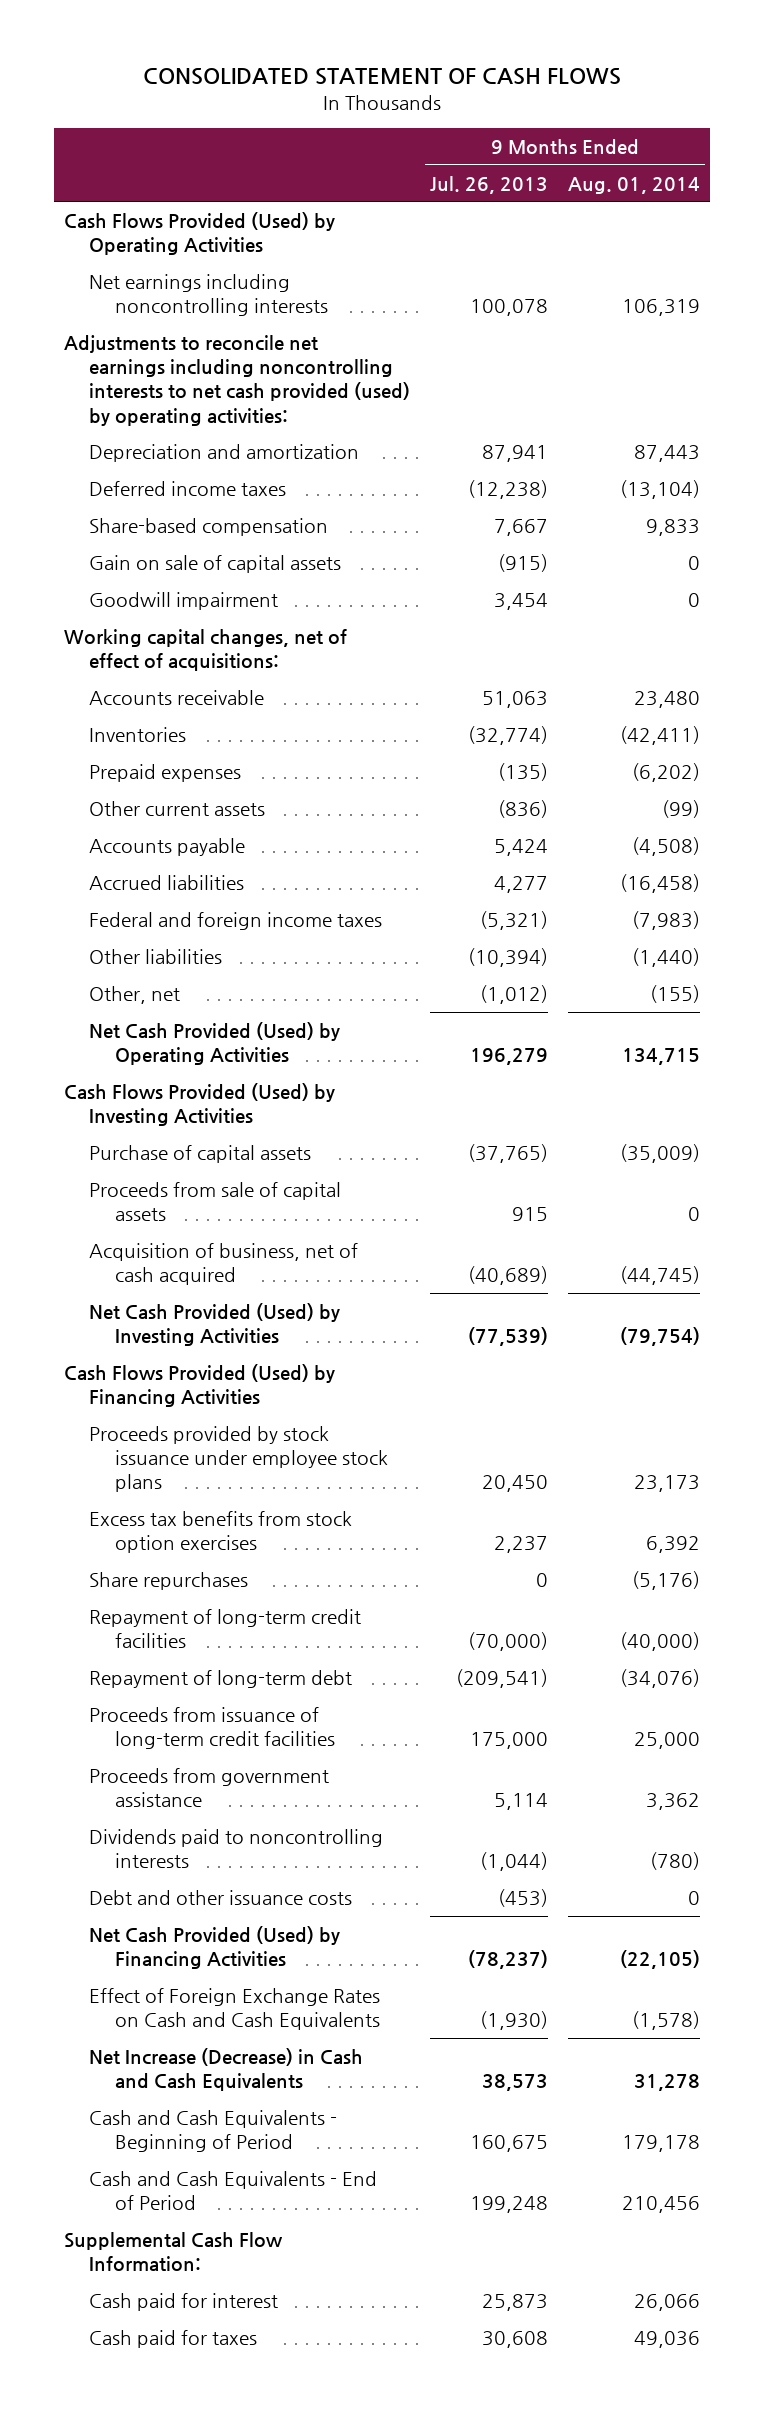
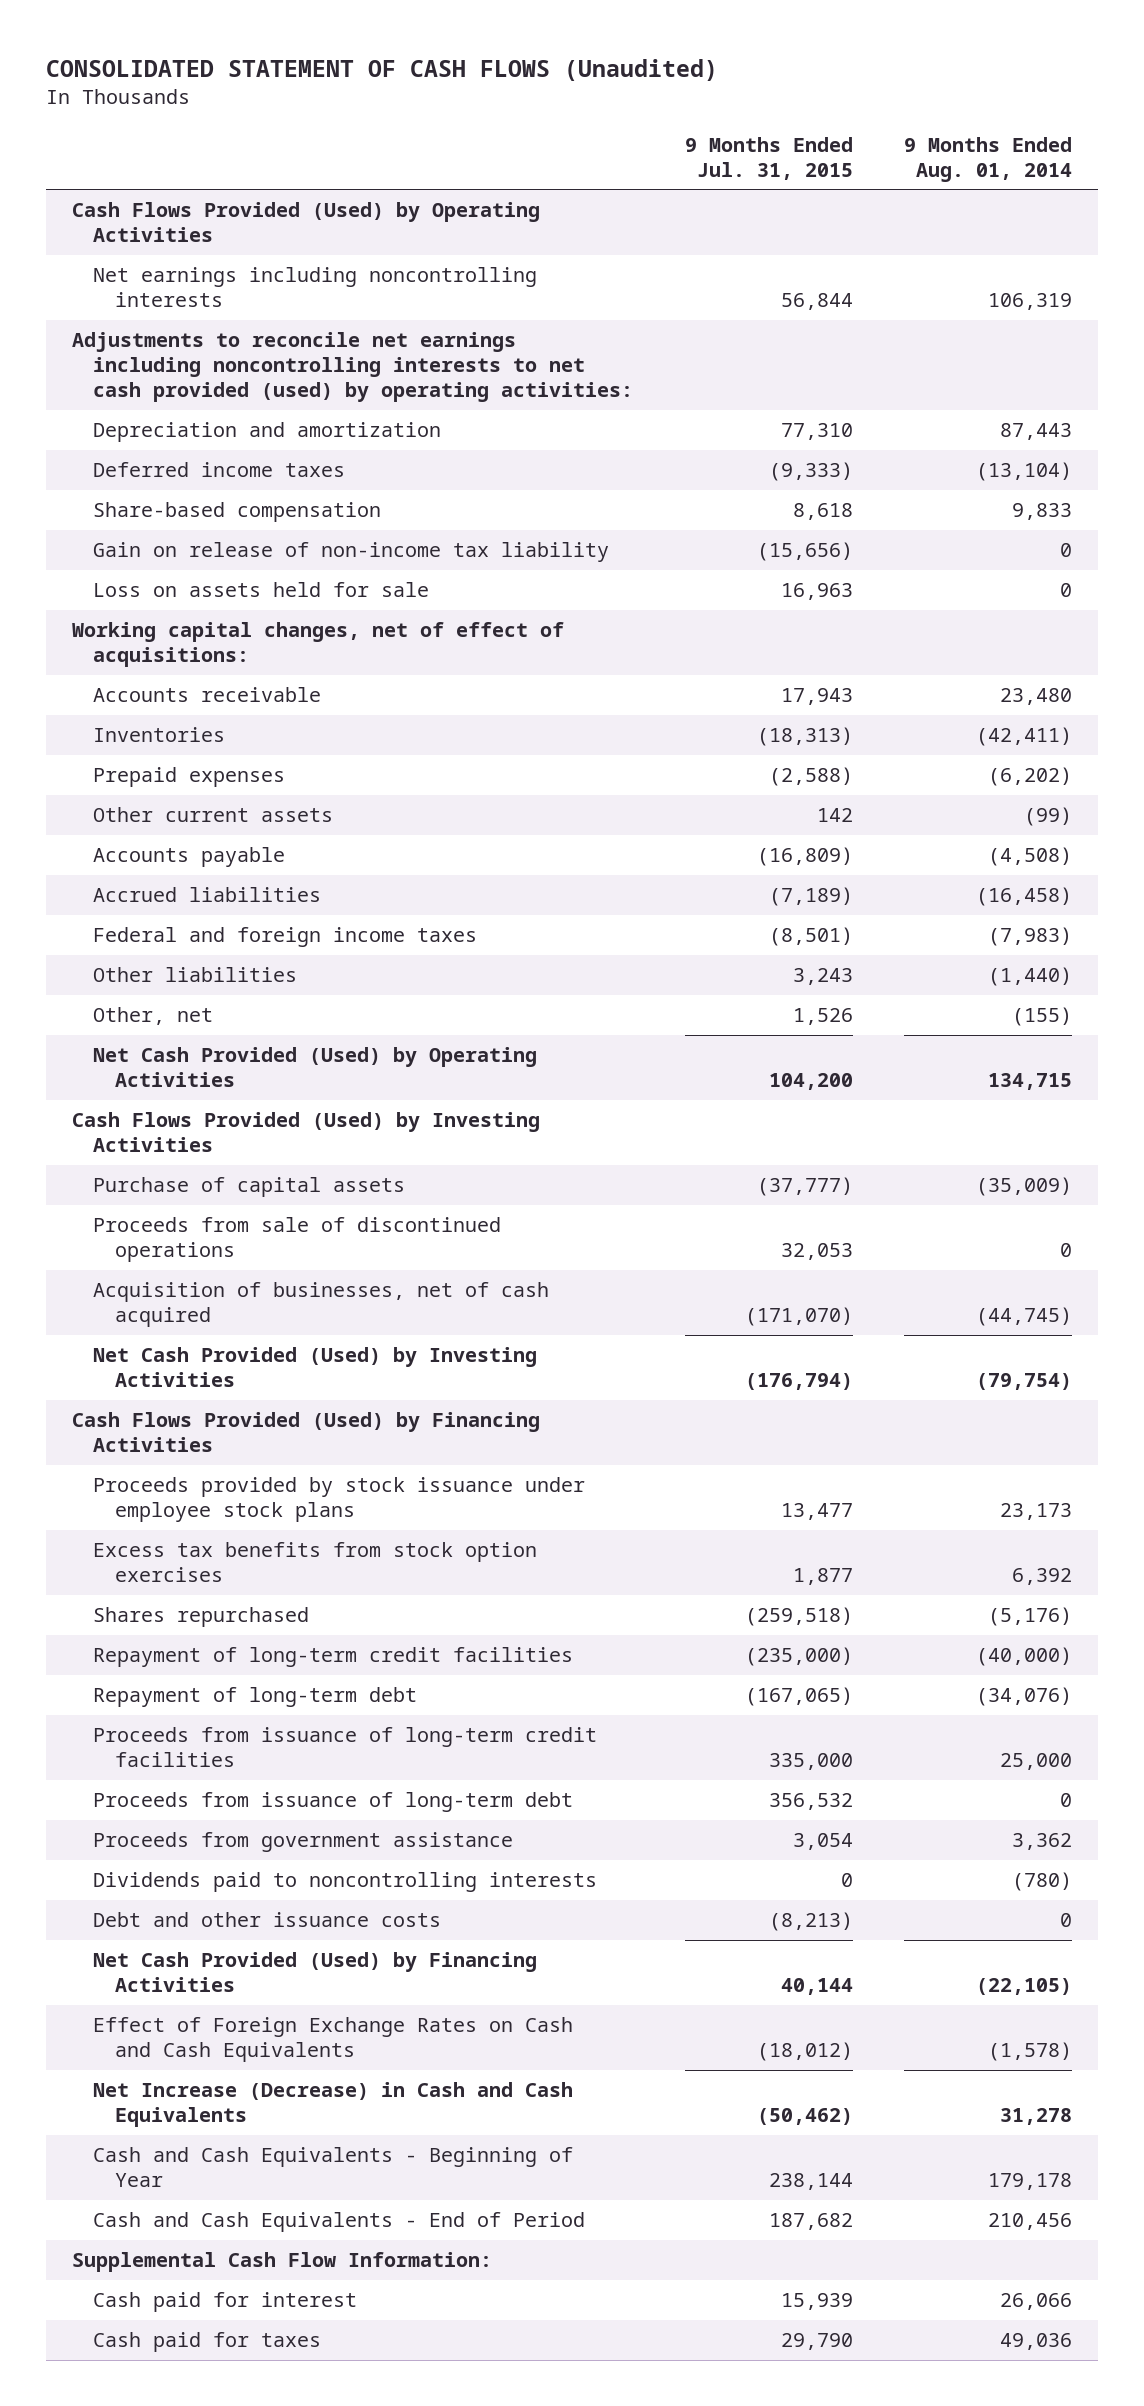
- CONSOLIDATED STATEMENT OF CASH FLOWS
+ CONSOLIDATED STATEMENT OF CASH FLOWS (Unaudited)
- | 9 Months Ended Jul. 26, 2013 | 9 Months Ended Aug. 01, 2014
+ | 9 Months Ended Jul. 31, 2015 | 9 Months Ended Aug. 01, 2014
- Gain on sale of capital assets | (915) | 0
- Goodwill impairment | 3,454 | 0
+ Gain on release of non-income tax liability | (15,656) | 0
+ Loss on assets held for sale | 16,963 | 0
- Proceeds from sale of capital assets | 915 | 0
- Acquisition of business, net of cash acquired | (40,689) | (44,745)
+ Proceeds from sale of discontinued operations | 32,053 | 0
+ Acquisition of businesses, net of cash acquired | (171,070) | (44,745)
- Share repurchases | 0 | (5,176)
+ Shares repurchased | (259,518) | (5,176)
+ Proceeds from issuance of long-term debt | 356,532 | 0
- Cash and Cash Equivalents - Beginning of Period | 160,675 | 179,178
+ Cash and Cash Equivalents - Beginning of Year | 238,144 | 179,178

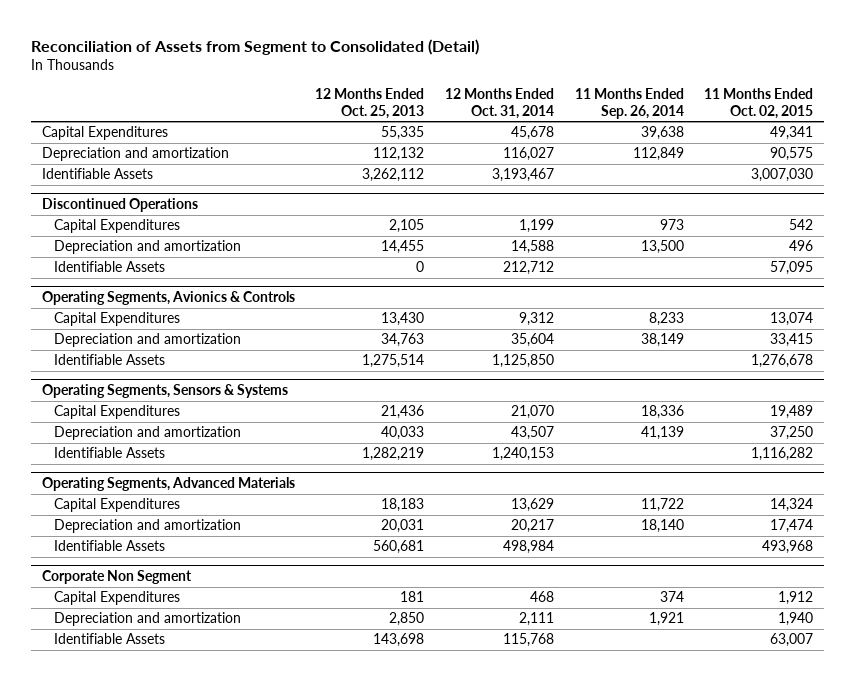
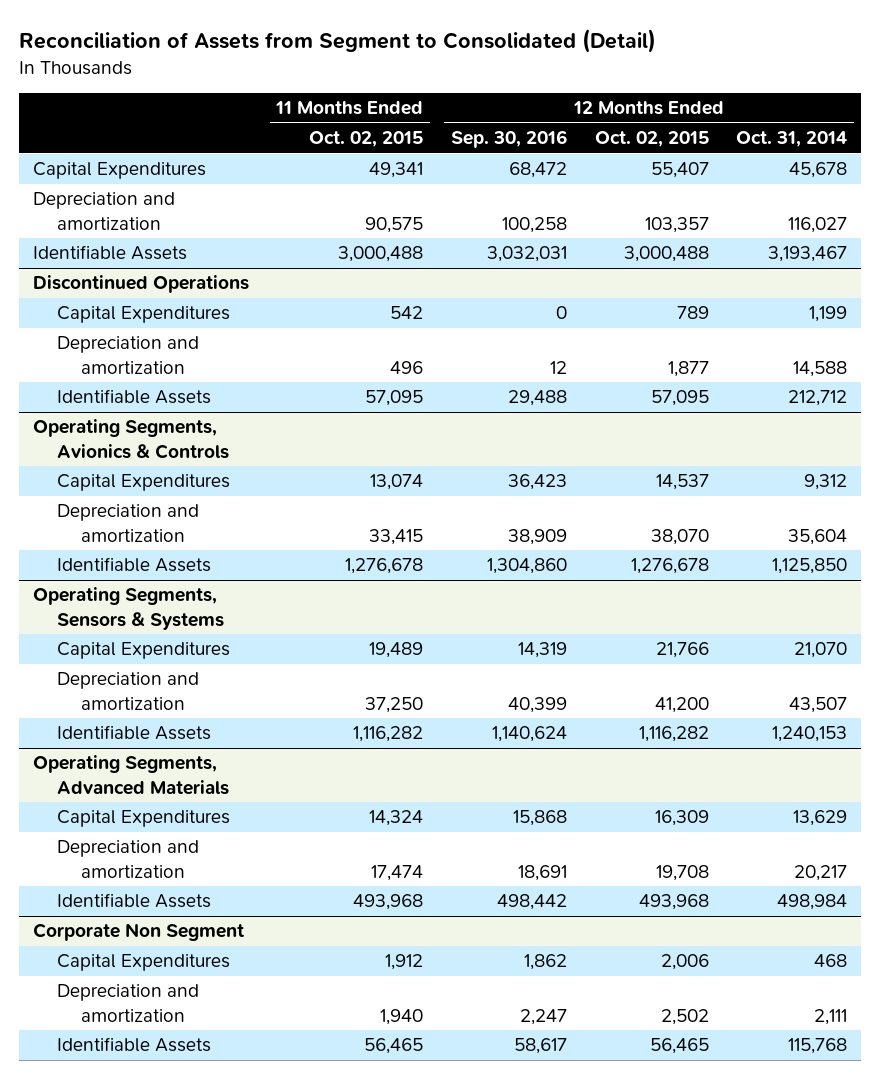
- | 12 Months Ended Oct. 25, 2013 | 12 Months Ended Oct. 31, 2014 | 11 Months Ended Sep. 26, 2014 | 11 Months Ended Oct. 02, 2015
+ | 11 Months Ended Oct. 02, 2015 | 12 Months Ended Sep. 30, 2016 | 12 Months Ended Oct. 02, 2015 | 12 Months Ended Oct. 31, 2014
- Identifiable Assets | 3,262,112 | 3,193,467 | | 3,007,030
+ Identifiable Assets | 3,000,488 | 3,032,031 | 3,000,488 | 3,193,467
@ Corporate Non Segment
- Identifiable Assets | 143,698 | 115,768 | | 63,007
+ Identifiable Assets | 56,465 | 58,617 | 56,465 | 115,768

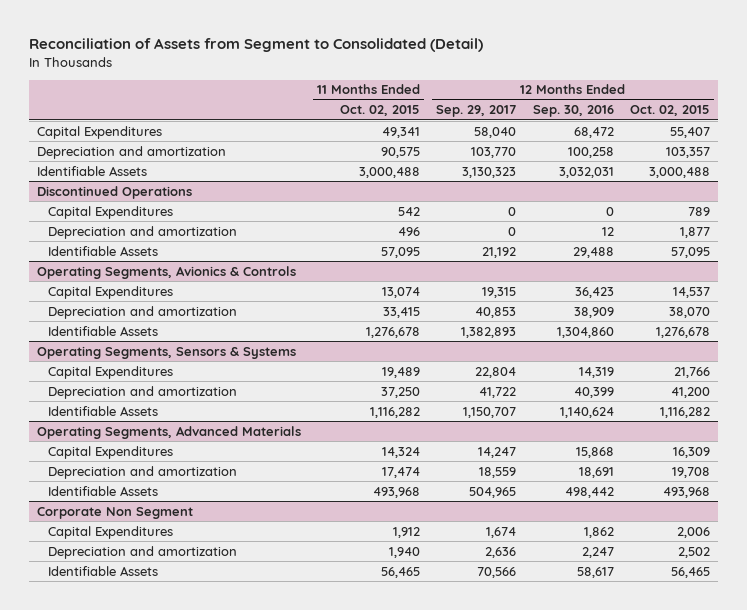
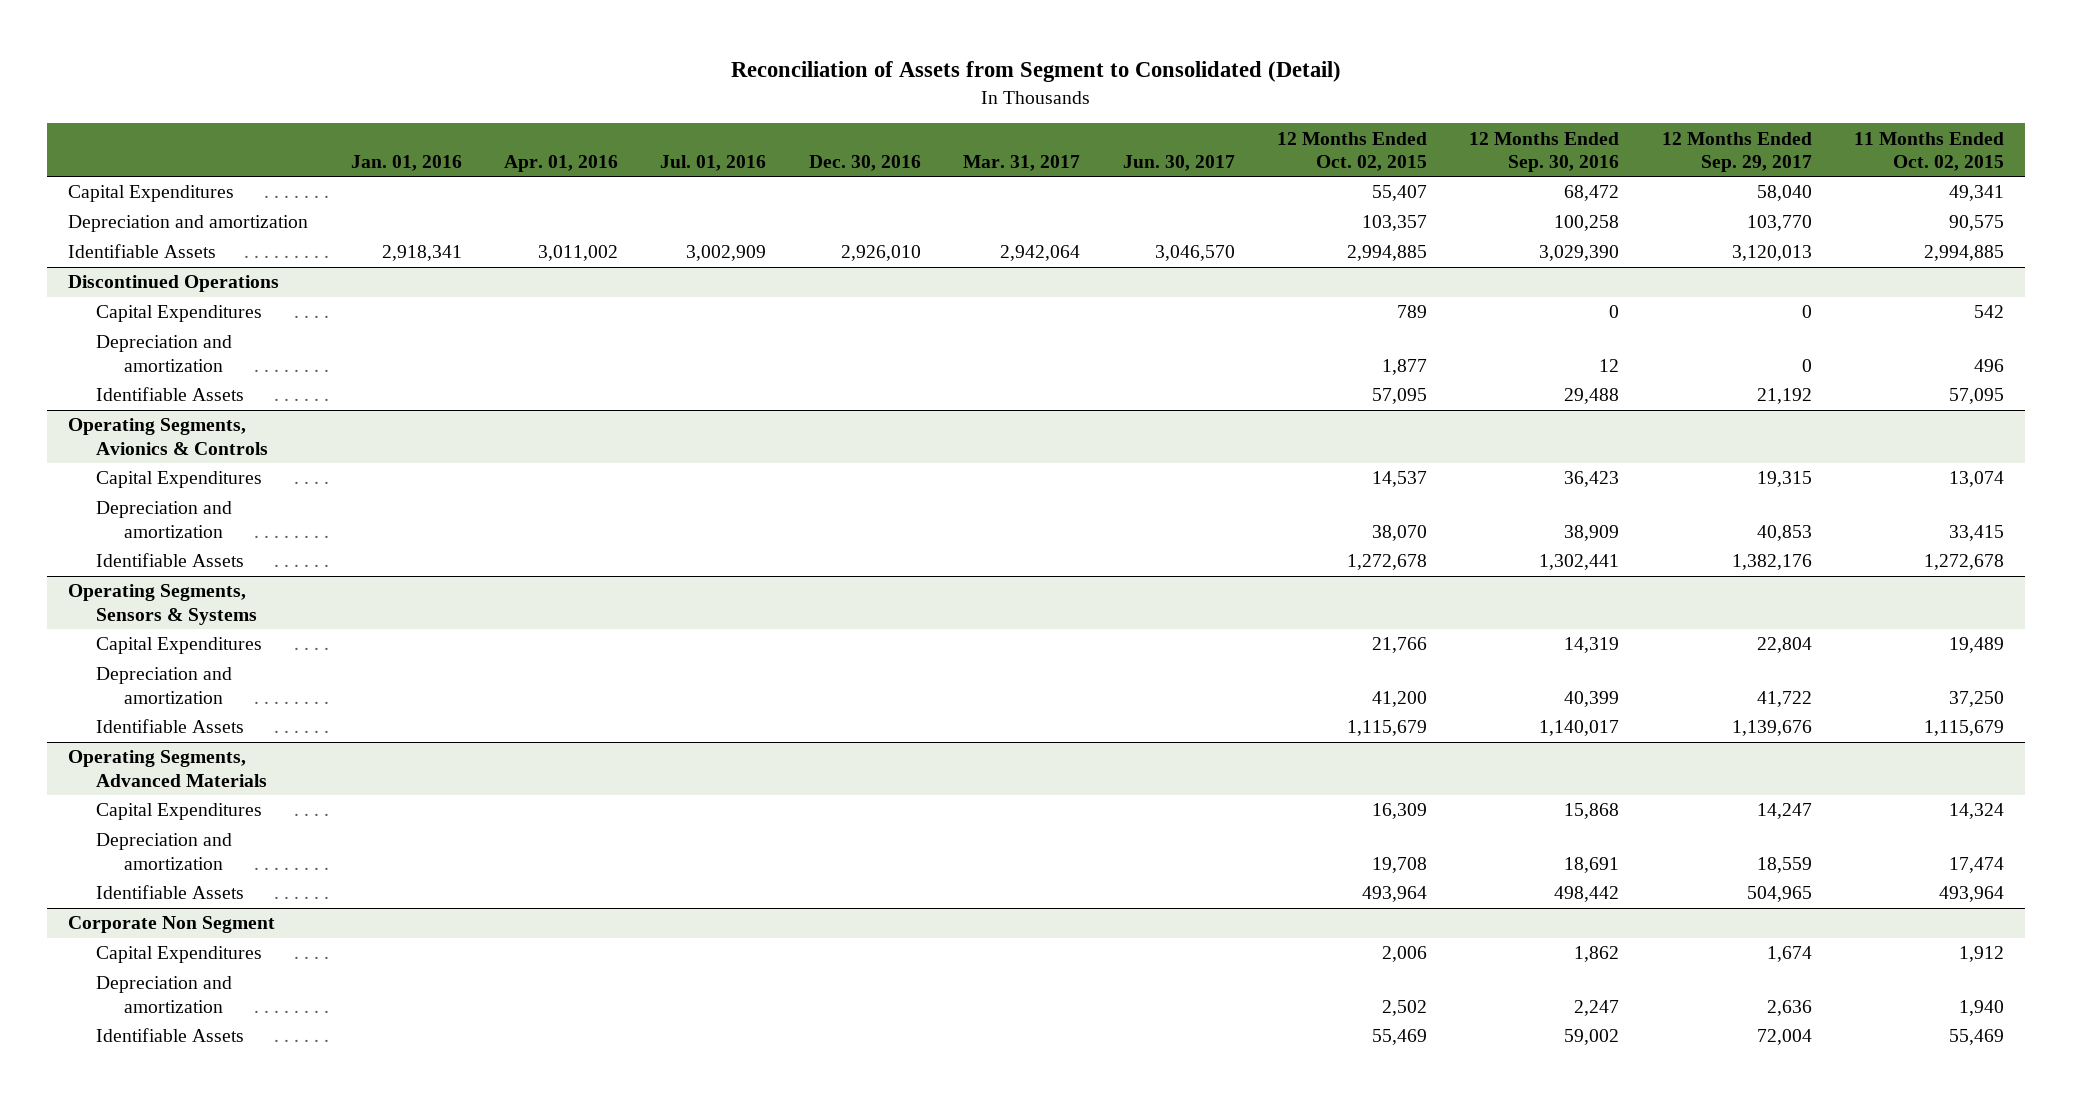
- | 11 Months Ended Oct. 02, 2015 | 12 Months Ended Sep. 29, 2017 | 12 Months Ended Sep. 30, 2016 | 12 Months Ended Oct. 02, 2015
+ | Jan. 01, 2016 | Apr. 01, 2016 | Jul. 01, 2016 | Dec. 30, 2016 | Mar. 31, 2017 | Jun. 30, 2017 | 12 Months Ended Oct. 02, 2015 | 12 Months Ended Sep. 30, 2016 | 12 Months Ended Sep. 29, 2017 | 11 Months Ended Oct. 02, 2015
- Identifiable Assets | 3,000,488 | 3,130,323 | 3,032,031 | 3,000,488
+ Identifiable Assets | 2,918,341 | 3,011,002 | 3,002,909 | 2,926,010 | 2,942,064 | 3,046,570 | 2,994,885 | 3,029,390 | 3,120,013 | 2,994,885
@ Operating Segments, Avionics & Controls
- Identifiable Assets | 1,276,678 | 1,382,893 | 1,304,860 | 1,276,678
+ Identifiable Assets | | | | | | | 1,272,678 | 1,302,441 | 1,382,176 | 1,272,678
@ Operating Segments, Sensors & Systems
- Identifiable Assets | 1,116,282 | 1,150,707 | 1,140,624 | 1,116,282
+ Identifiable Assets | | | | | | | 1,115,679 | 1,140,017 | 1,139,676 | 1,115,679
@ Operating Segments, Advanced Materials
- Identifiable Assets | 493,968 | 504,965 | 498,442 | 493,968
+ Identifiable Assets | | | | | | | 493,964 | 498,442 | 504,965 | 493,964
@ Corporate Non Segment
- Identifiable Assets | 56,465 | 70,566 | 58,617 | 56,465
+ Identifiable Assets | | | | | | | 55,469 | 59,002 | 72,004 | 55,469

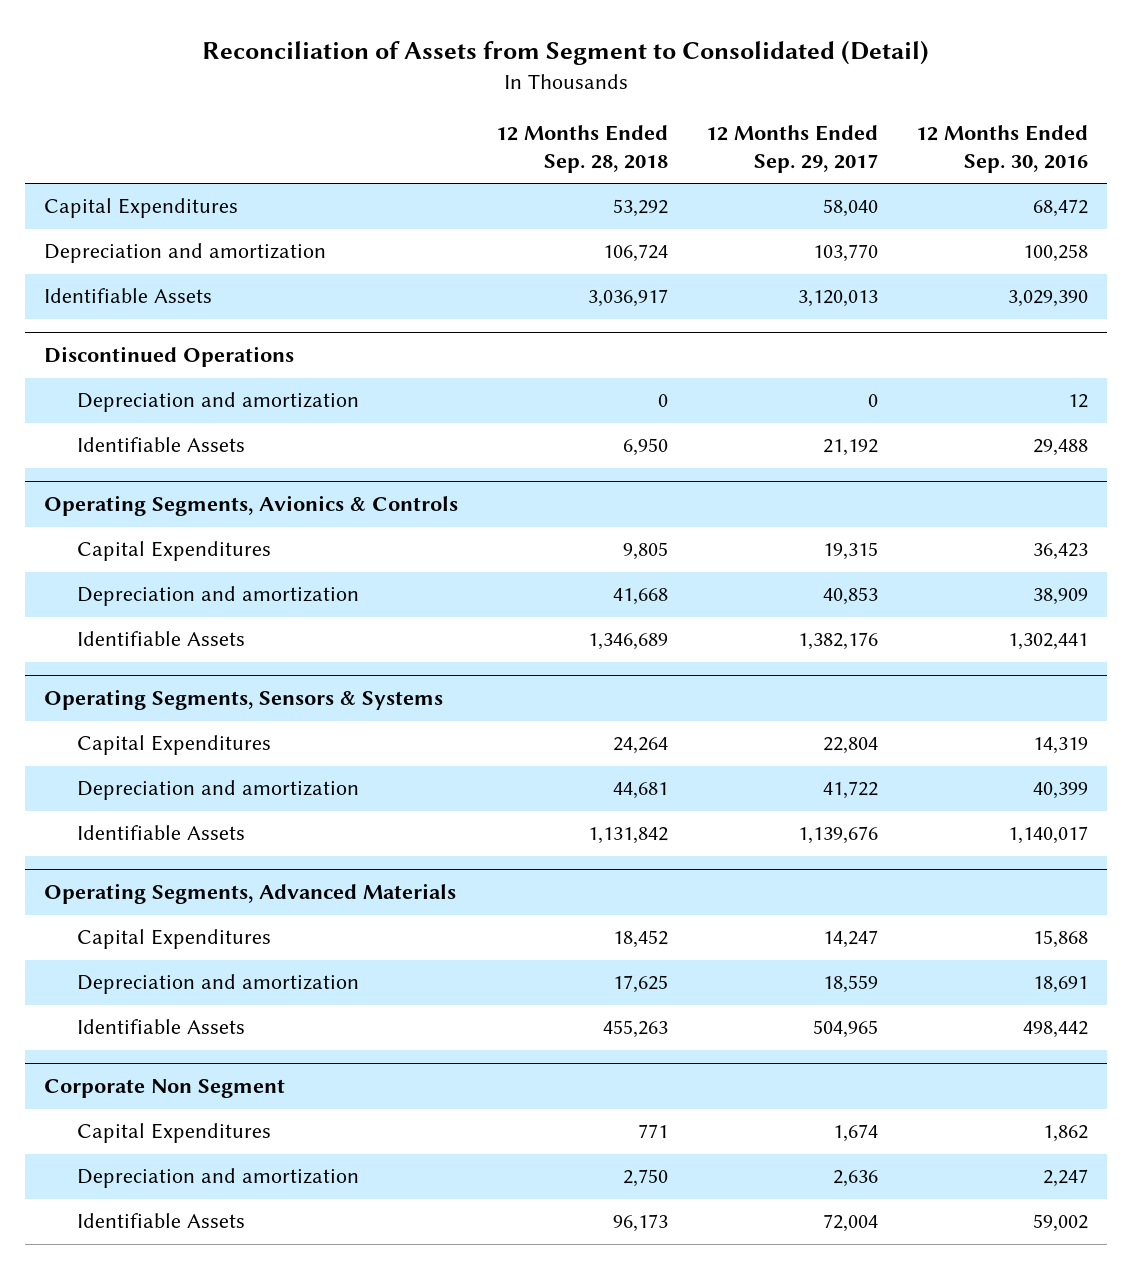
- | Jan. 01, 2016 | Apr. 01, 2016 | Jul. 01, 2016 | Dec. 30, 2016 | Mar. 31, 2017 | Jun. 30, 2017 | 12 Months Ended Oct. 02, 2015 | 12 Months Ended Sep. 30, 2016 | 12 Months Ended Sep. 29, 2017 | 11 Months Ended Oct. 02, 2015
+ | 12 Months Ended Sep. 28, 2018 | 12 Months Ended Sep. 29, 2017 | 12 Months Ended Sep. 30, 2016
@ Discontinued Operations
- Capital Expenditures | | | | | | | 789 | 0 | 0 | 542

